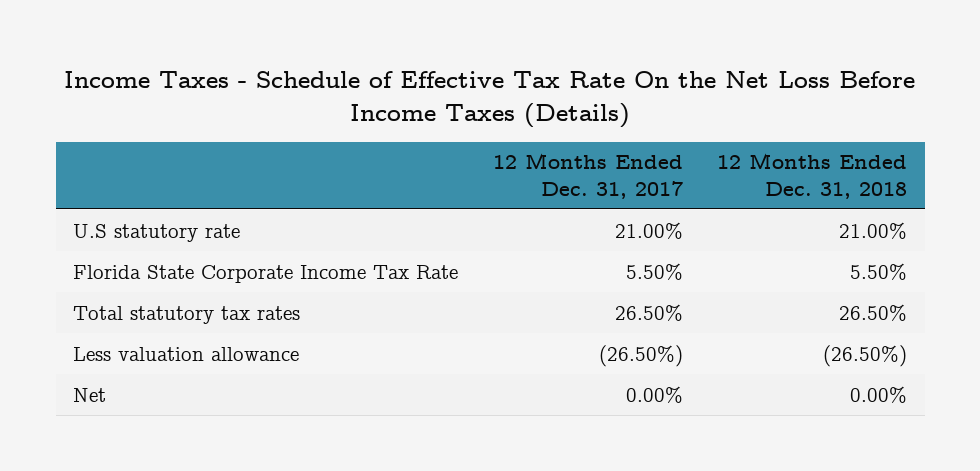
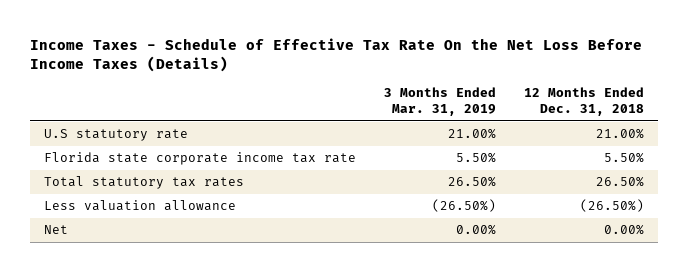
- | 12 Months Ended Dec. 31, 2017 | 12 Months Ended Dec. 31, 2018
+ | 3 Months Ended Mar. 31, 2019 | 12 Months Ended Dec. 31, 2018
- Florida State Corporate Income Tax Rate | 5.50% | 5.50%
+ Florida state corporate income tax rate | 5.50% | 5.50%

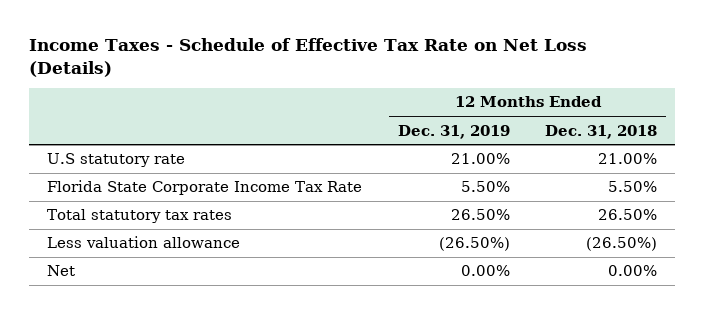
- Income Taxes - Schedule of Effective Tax Rate On the Net Loss Before Income Taxes (Details)
+ Income Taxes - Schedule of Effective Tax Rate on Net Loss (Details)
- | 3 Months Ended Mar. 31, 2019 | 12 Months Ended Dec. 31, 2018
+ | 12 Months Ended Dec. 31, 2019 | 12 Months Ended Dec. 31, 2018
- Florida state corporate income tax rate | 5.50% | 5.50%
+ Florida State Corporate Income Tax Rate | 5.50% | 5.50%

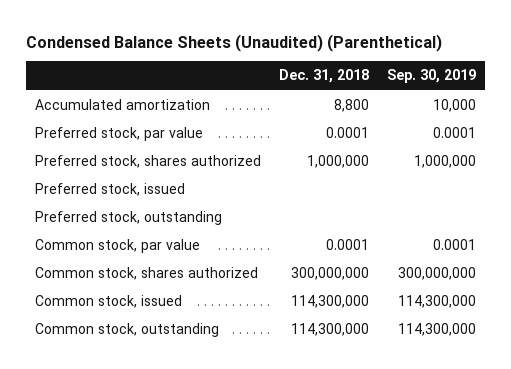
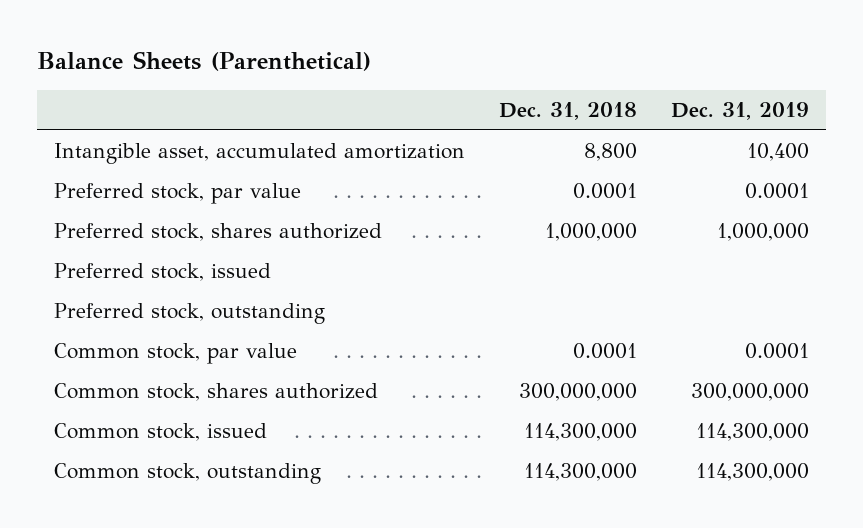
- Condensed Balance Sheets (Unaudited) (Parenthetical)
+ Balance Sheets (Parenthetical)
- | Dec. 31, 2018 | Sep. 30, 2019
+ | Dec. 31, 2018 | Dec. 31, 2019
- Accumulated amortization | 8,800 | 10,000
+ Intangible asset, accumulated amortization | 8,800 | 10,400

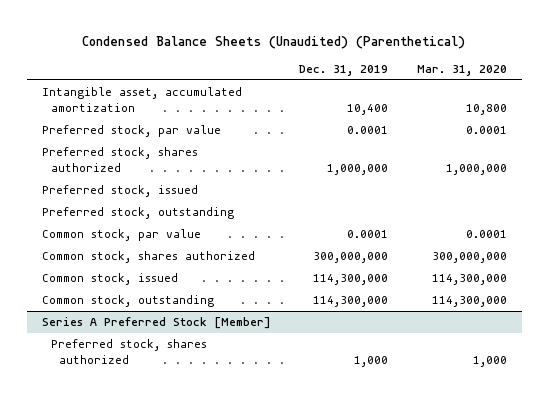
- Balance Sheets (Parenthetical)
+ Condensed Balance Sheets (Unaudited) (Parenthetical)
- | Dec. 31, 2018 | Dec. 31, 2019
+ | Dec. 31, 2019 | Mar. 31, 2020
+ Series A Preferred Stock [Member]
+ Preferred stock, shares authorized | 1,000 | 1,000

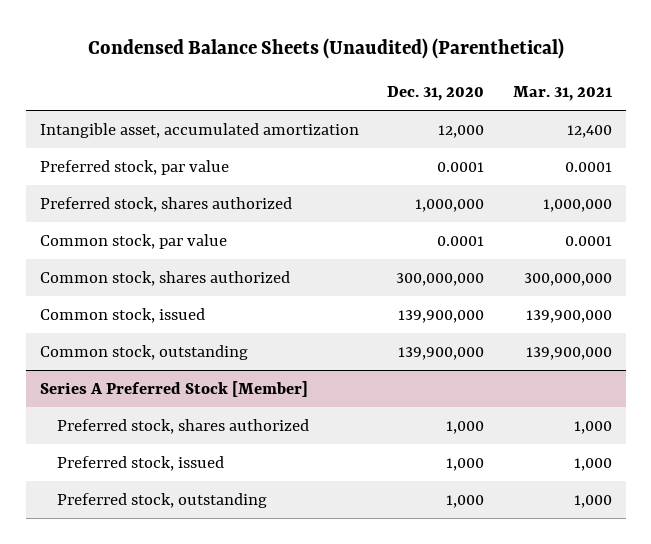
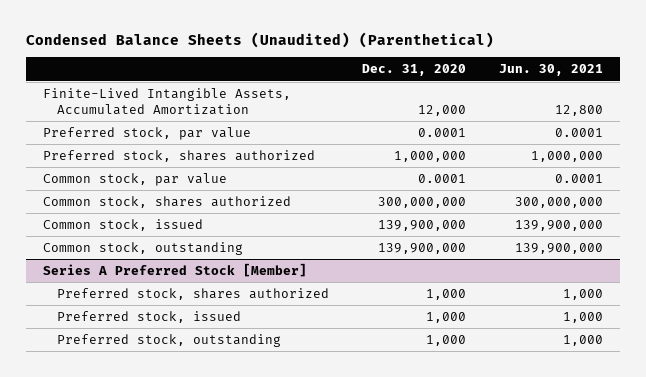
- | Dec. 31, 2020 | Mar. 31, 2021
+ | Dec. 31, 2020 | Jun. 30, 2021
- Intangible asset, accumulated amortization | 12,000 | 12,400
+ Finite-Lived Intangible Assets, Accumulated Amortization | 12,000 | 12,800

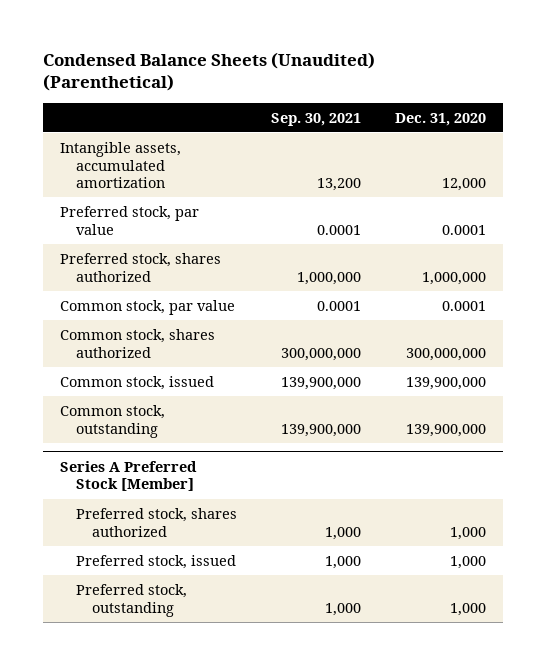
- | Dec. 31, 2020 | Jun. 30, 2021
+ | Sep. 30, 2021 | Dec. 31, 2020
- Finite-Lived Intangible Assets, Accumulated Amortization | 12,000 | 12,800
+ Intangible assets, accumulated amortization | 13,200 | 12,000

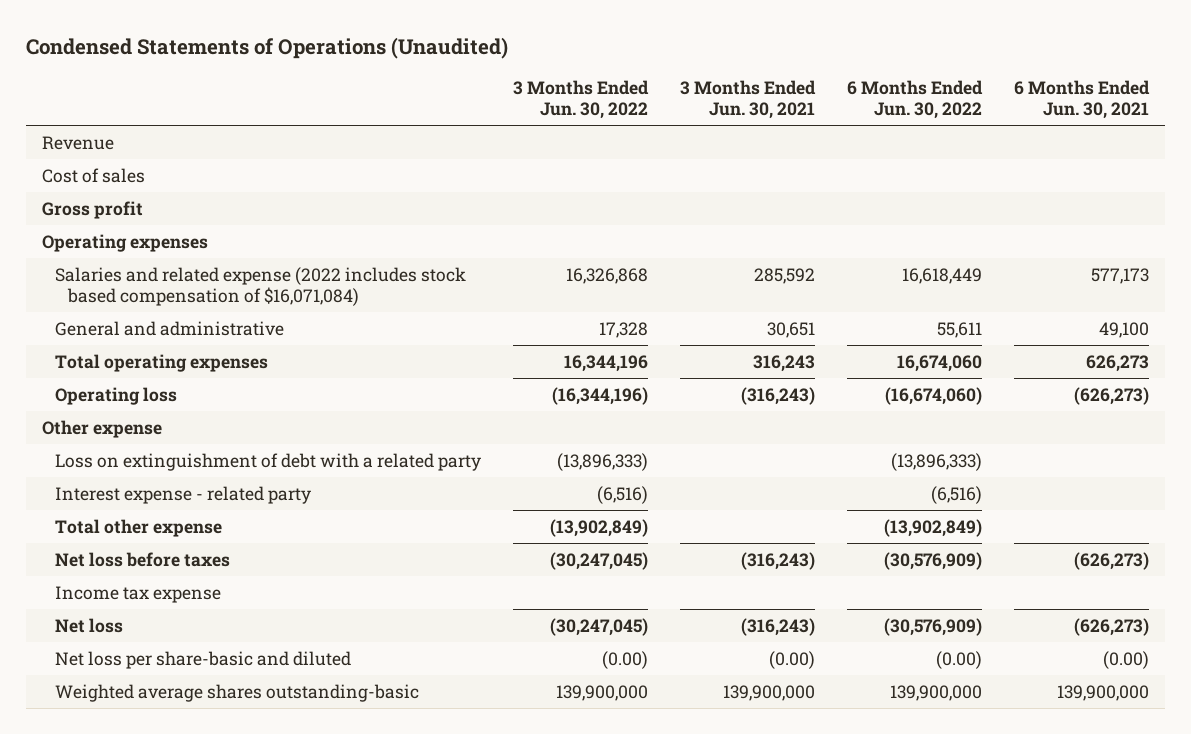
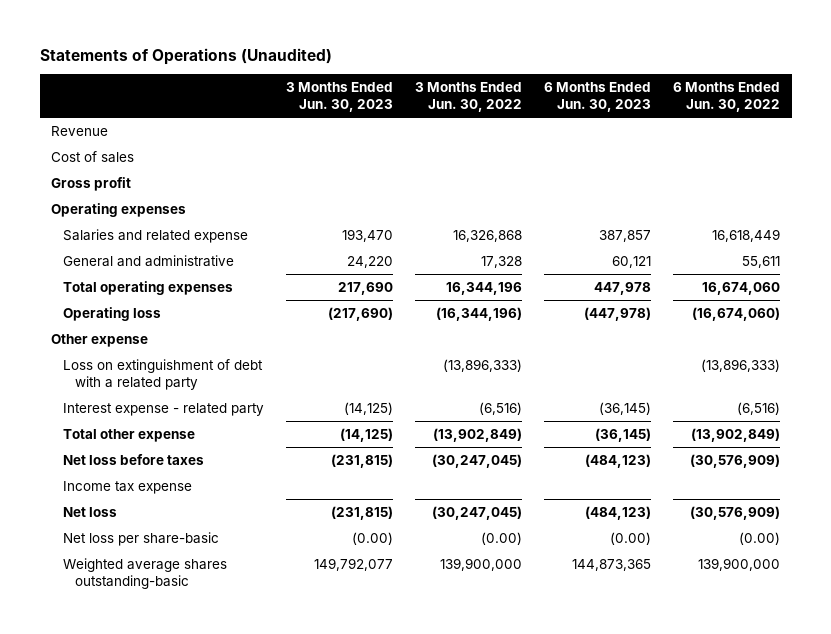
- Condensed Statements of Operations (Unaudited)
+ Statements of Operations (Unaudited)
- | 3 Months Ended Jun. 30, 2022 | 3 Months Ended Jun. 30, 2021 | 6 Months Ended Jun. 30, 2022 | 6 Months Ended Jun. 30, 2021
+ | 3 Months Ended Jun. 30, 2023 | 3 Months Ended Jun. 30, 2022 | 6 Months Ended Jun. 30, 2023 | 6 Months Ended Jun. 30, 2022
- Salaries and related expense (2022 includes stock based compensation of $16,071,084) | 16,326,868 | 285,592 | 16,618,449 | 577,173
+ Salaries and related expense | 193,470 | 16,326,868 | 387,857 | 16,618,449
- Net loss per share-basic and diluted | (0.00) | (0.00) | (0.00) | (0.00)
+ Net loss per share-basic | (0.00) | (0.00) | (0.00) | (0.00)

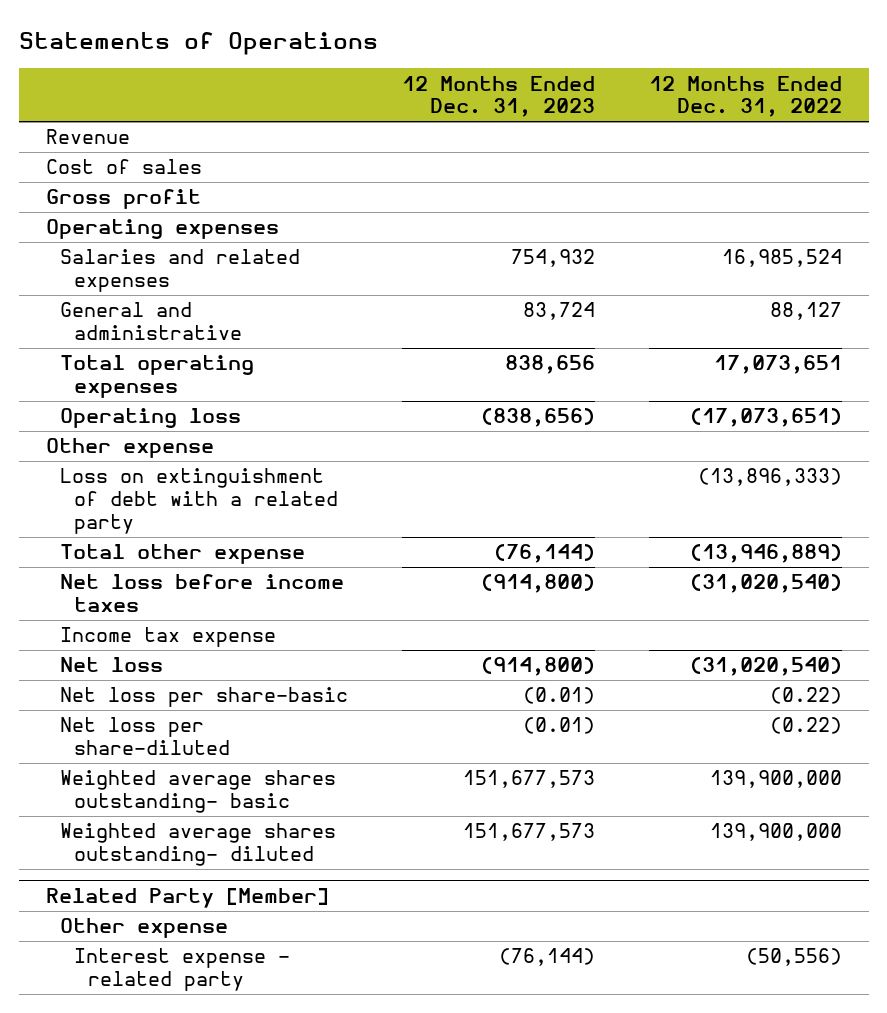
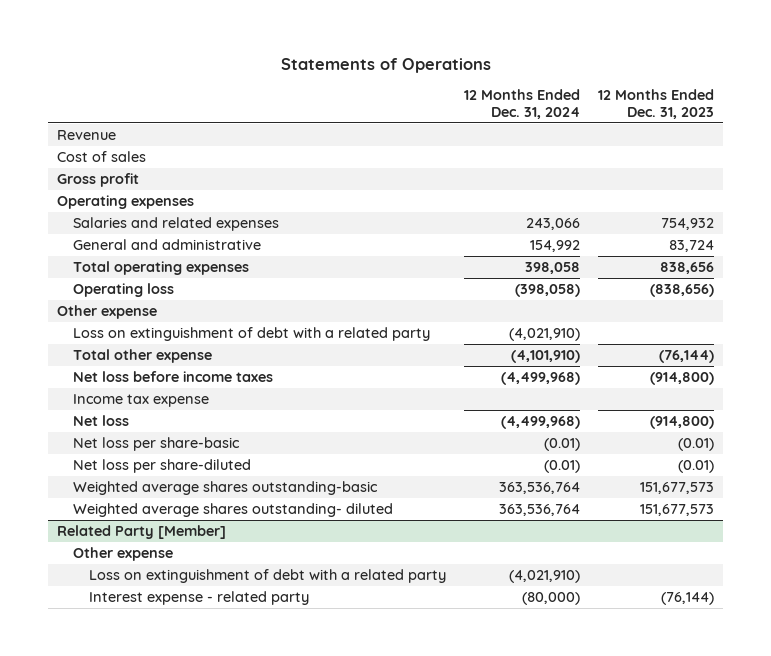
- | 12 Months Ended Dec. 31, 2023 | 12 Months Ended Dec. 31, 2022
+ | 12 Months Ended Dec. 31, 2024 | 12 Months Ended Dec. 31, 2023
- Weighted average shares outstanding- basic | 151,677,573 | 139,900,000
+ Weighted average shares outstanding-basic | 363,536,764 | 151,677,573
@ Related Party [Member]
+ Loss on extinguishment of debt with a related party | (4,021,910) |

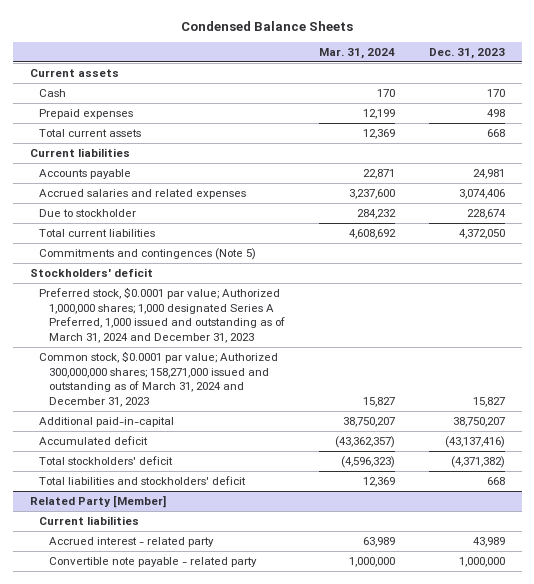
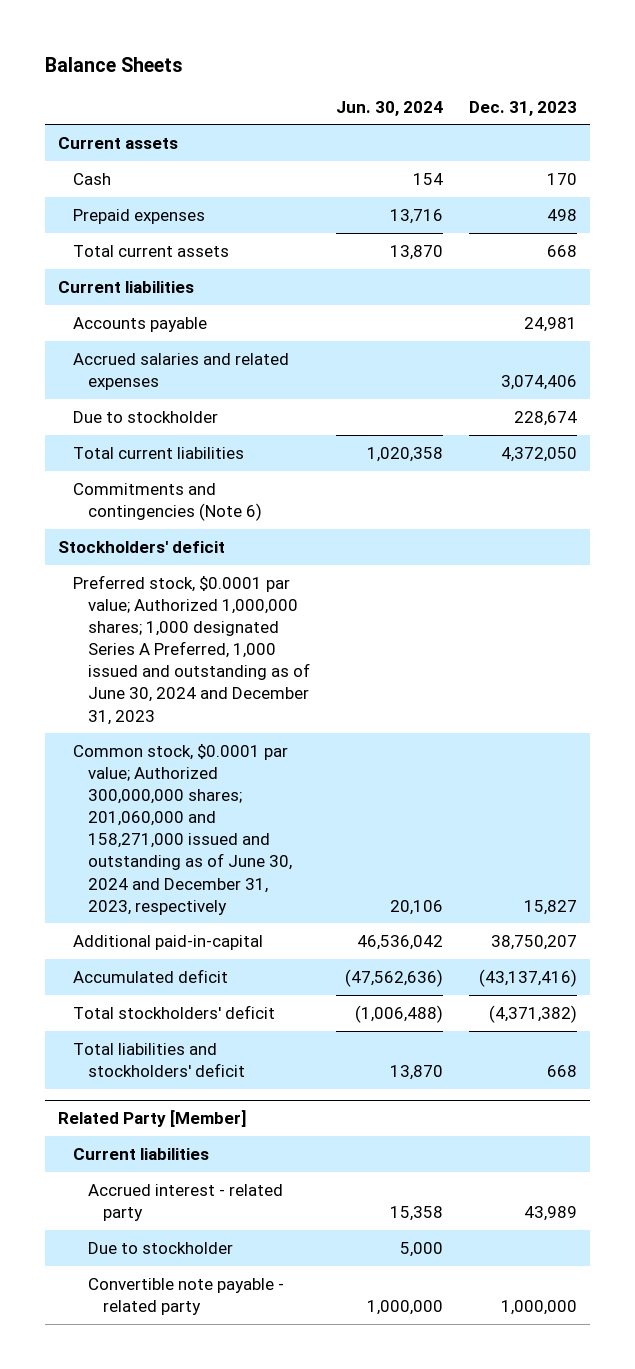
- Condensed Balance Sheets
+ Balance Sheets
- | Mar. 31, 2024 | Dec. 31, 2023
+ | Jun. 30, 2024 | Dec. 31, 2023
- Commitments and contingences (Note 5)
+ Commitments and contingencies (Note 6)
- Preferred stock, $0.0001 par value; Authorized 1,000,000 shares; 1,000 designated Series A Preferred, 1,000 issued and outstanding as of March 31, 2024 and December 31, 2023
- Common stock, $0.0001 par value; Authorized 300,000,000 shares; 158,271,000 issued and outstanding as of March 31, 2024 and December 31, 2023 | 15,827 | 15,827
+ Preferred stock, $0.0001 par value; Authorized 1,000,000 shares; 1,000 designated Series A Preferred, 1,000 issued and outstanding as of June 30, 2024 and December 31, 2023
+ Common stock, $0.0001 par value; Authorized 300,000,000 shares; 201,060,000 and 158,271,000 issued and outstanding as of June 30, 2024 and December 31, 2023, respectively | 20,106 | 15,827
@ Related Party [Member]
+ Due to stockholder | 5,000 |

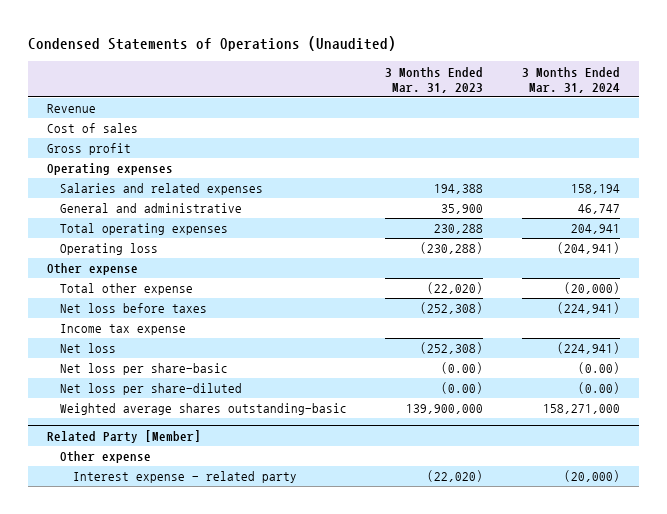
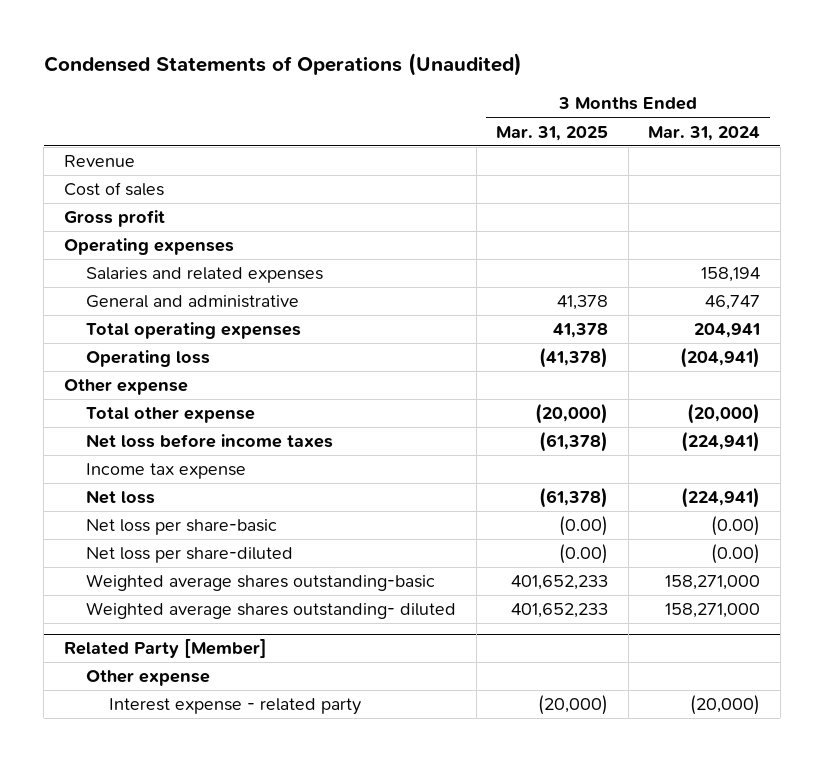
- | 3 Months Ended Mar. 31, 2023 | 3 Months Ended Mar. 31, 2024
+ | 3 Months Ended Mar. 31, 2025 | 3 Months Ended Mar. 31, 2024
- Net loss before taxes | (252,308) | (224,941)
+ Net loss before income taxes | (61,378) | (224,941)
+ Weighted average shares outstanding- diluted | 401,652,233 | 158,271,000

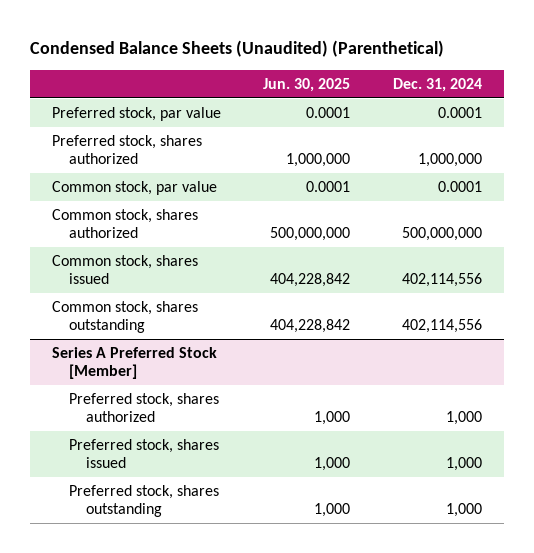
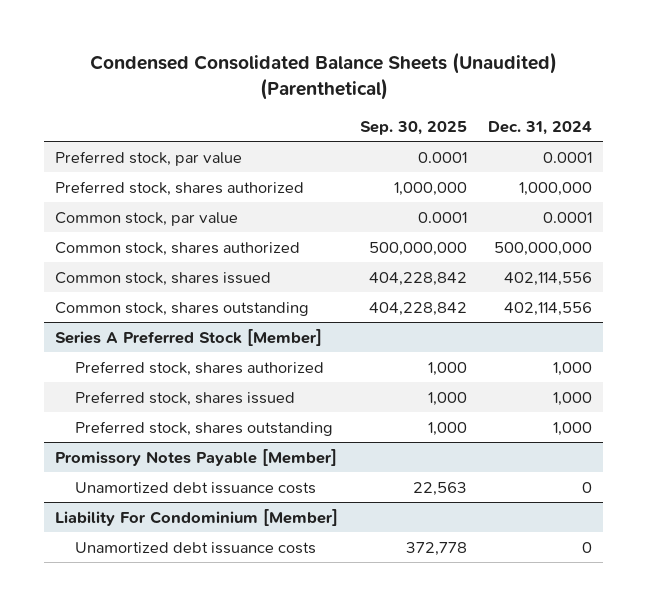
- Condensed Balance Sheets (Unaudited) (Parenthetical)
+ Condensed Consolidated Balance Sheets (Unaudited) (Parenthetical)
- | Jun. 30, 2025 | Dec. 31, 2024
+ | Sep. 30, 2025 | Dec. 31, 2024
+ Promissory Notes Payable [Member]
+ Unamortized debt issuance costs | 22,563 | 0
+ Liability For Condominium [Member]
+ Unamortized debt issuance costs | 372,778 | 0

